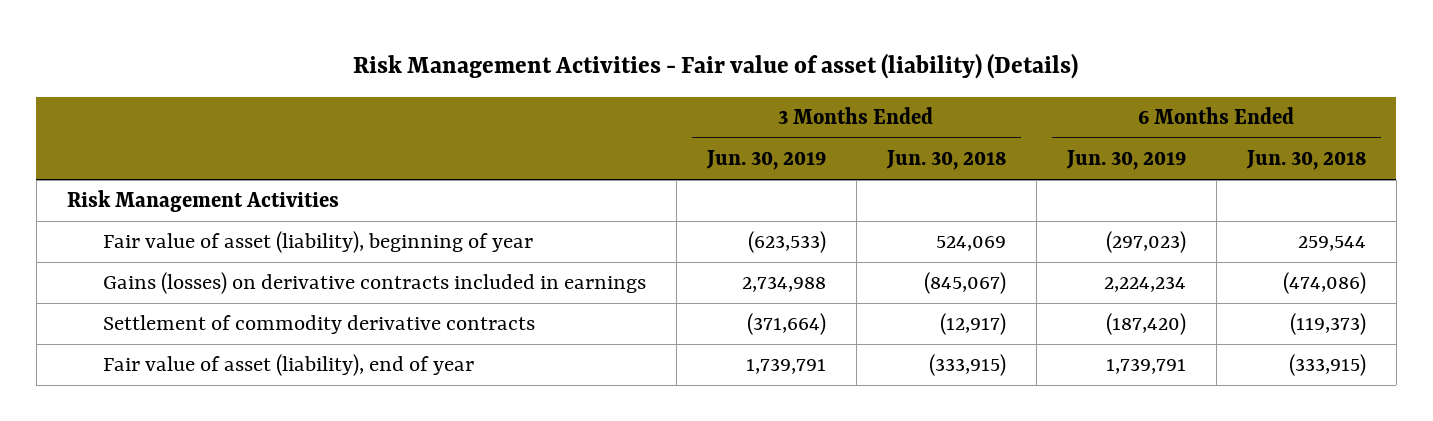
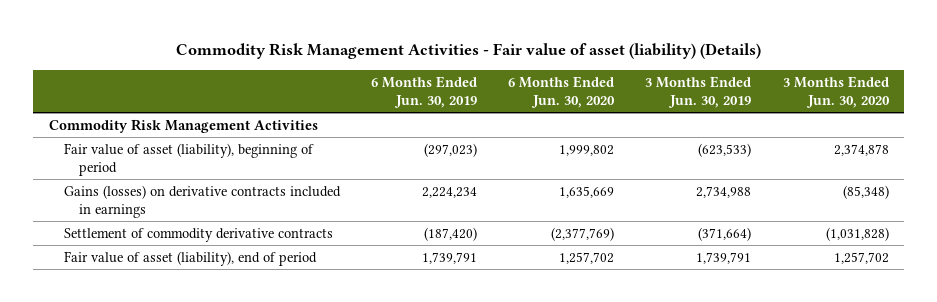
- Risk Management Activities - Fair value of asset (liability) (Details)
+ Commodity Risk Management Activities - Fair value of asset (liability) (Details)
- | 3 Months Ended Jun. 30, 2019 | 3 Months Ended Jun. 30, 2018 | 6 Months Ended Jun. 30, 2019 | 6 Months Ended Jun. 30, 2018
+ | 6 Months Ended Jun. 30, 2019 | 6 Months Ended Jun. 30, 2020 | 3 Months Ended Jun. 30, 2019 | 3 Months Ended Jun. 30, 2020
- Risk Management Activities
- Fair value of asset (liability), beginning of year | (623,533) | 524,069 | (297,023) | 259,544
+ Commodity Risk Management Activities
+ Fair value of asset (liability), beginning of period | (297,023) | 1,999,802 | (623,533) | 2,374,878
- Fair value of asset (liability), end of year | 1,739,791 | (333,915) | 1,739,791 | (333,915)
+ Fair value of asset (liability), end of period | 1,739,791 | 1,257,702 | 1,739,791 | 1,257,702

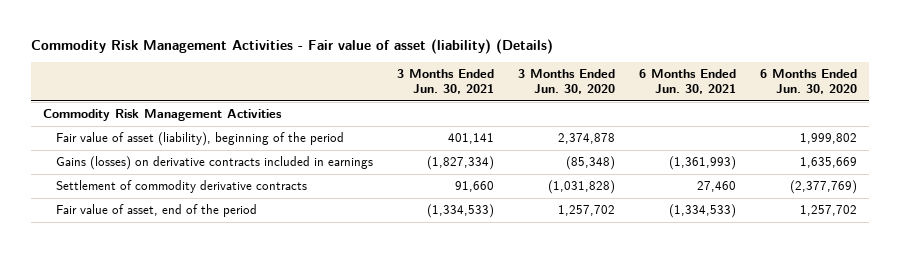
- | 6 Months Ended Jun. 30, 2019 | 6 Months Ended Jun. 30, 2020 | 3 Months Ended Jun. 30, 2019 | 3 Months Ended Jun. 30, 2020
+ | 3 Months Ended Jun. 30, 2021 | 3 Months Ended Jun. 30, 2020 | 6 Months Ended Jun. 30, 2021 | 6 Months Ended Jun. 30, 2020
- Fair value of asset (liability), beginning of period | (297,023) | 1,999,802 | (623,533) | 2,374,878
+ Fair value of asset (liability), beginning of the period | 401,141 | 2,374,878 | | 1,999,802
- Fair value of asset (liability), end of period | 1,739,791 | 1,257,702 | 1,739,791 | 1,257,702
+ Fair value of asset, end of the period | (1,334,533) | 1,257,702 | (1,334,533) | 1,257,702

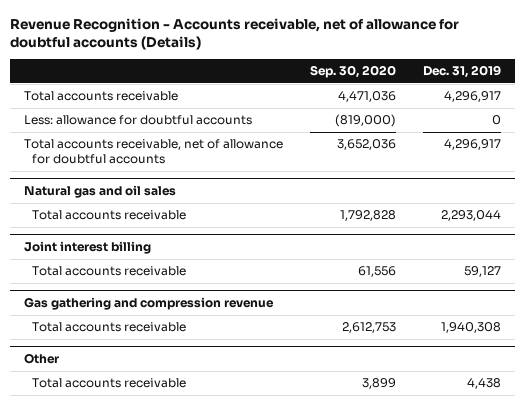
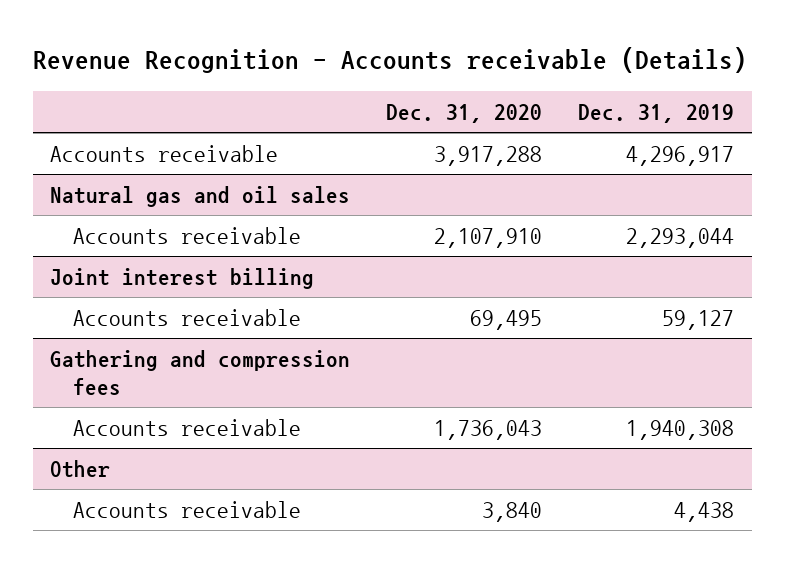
- Revenue Recognition - Accounts receivable, net of allowance for doubtful accounts (Details)
+ Revenue Recognition - Accounts receivable (Details)
- | Sep. 30, 2020 | Dec. 31, 2019
+ | Dec. 31, 2020 | Dec. 31, 2019
- Total accounts receivable | 4,471,036 | 4,296,917
- Less: allowance for doubtful accounts | (819,000) | 0
- Total accounts receivable, net of allowance for doubtful accounts | 3,652,036 | 4,296,917
+ Accounts receivable | 3,917,288 | 4,296,917
@ Natural gas and oil sales
- Total accounts receivable | 1,792,828 | 2,293,044
+ Accounts receivable | 2,107,910 | 2,293,044
@ Joint interest billing
- Total accounts receivable | 61,556 | 59,127
- Gas gathering and compression revenue
- Total accounts receivable | 2,612,753 | 1,940,308
@ Joint interest billing
+ Accounts receivable | 69,495 | 59,127
+ Gathering and compression fees
+ Accounts receivable | 1,736,043 | 1,940,308
@ Other
- Total accounts receivable | 3,899 | 4,438
+ Accounts receivable | 3,840 | 4,438

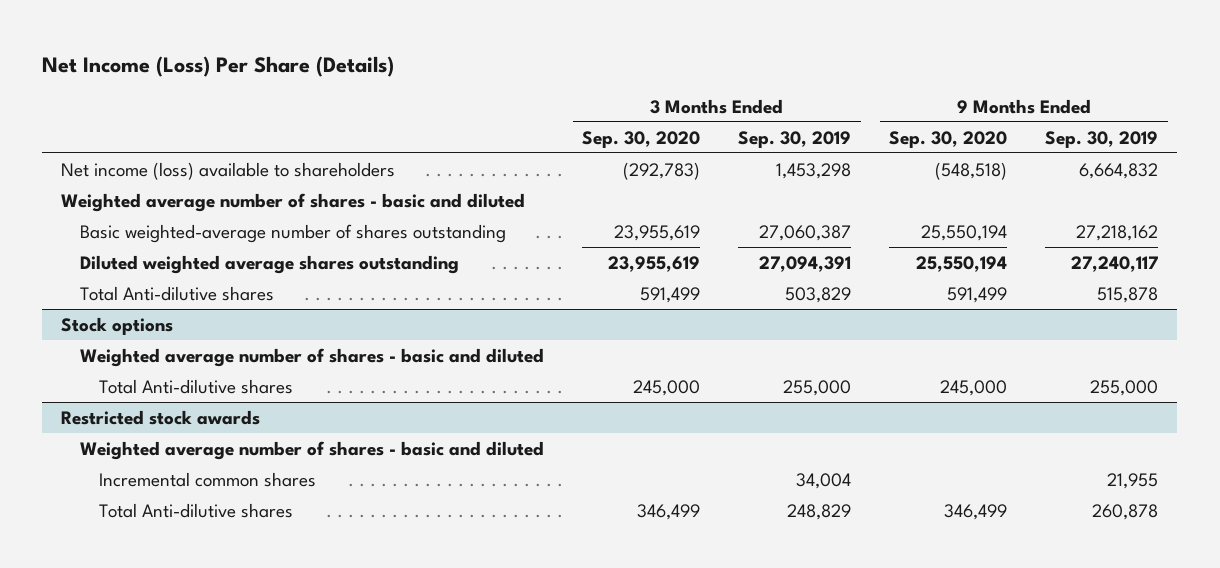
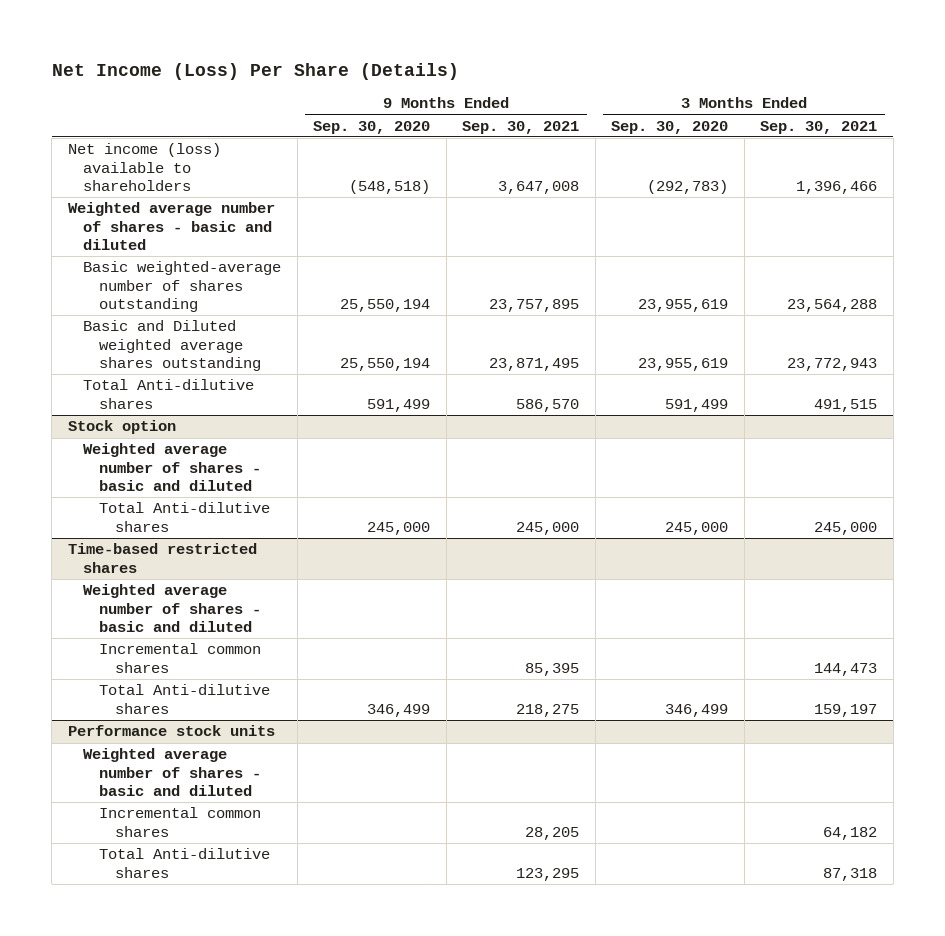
- | 3 Months Ended Sep. 30, 2020 | 3 Months Ended Sep. 30, 2019 | 9 Months Ended Sep. 30, 2020 | 9 Months Ended Sep. 30, 2019
+ | 9 Months Ended Sep. 30, 2020 | 9 Months Ended Sep. 30, 2021 | 3 Months Ended Sep. 30, 2020 | 3 Months Ended Sep. 30, 2021
- Diluted weighted average shares outstanding | 23,955,619 | 27,094,391 | 25,550,194 | 27,240,117
+ Basic and Diluted weighted average shares outstanding | 25,550,194 | 23,871,495 | 23,955,619 | 23,772,943
- Stock options
+ Stock option
- Restricted stock awards
+ Time-based restricted shares
+ Performance stock units
+ Weighted average number of shares - basic and diluted
+ Incremental common shares | | 28,205 | | 64,182
+ Total Anti-dilutive shares | | 123,295 | | 87,318

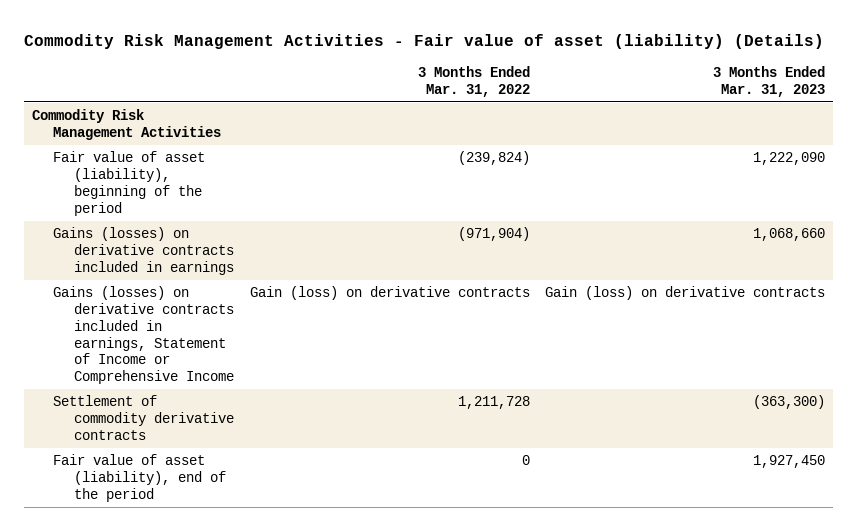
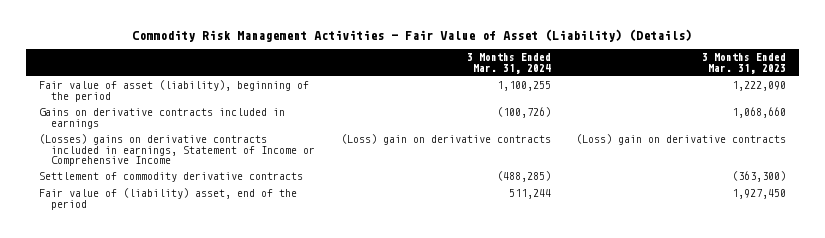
- Commodity Risk Management Activities - Fair value of asset (liability) (Details)
+ Commodity Risk Management Activities - Fair Value of Asset (Liability) (Details)
- | 3 Months Ended Mar. 31, 2022 | 3 Months Ended Mar. 31, 2023
+ | 3 Months Ended Mar. 31, 2024 | 3 Months Ended Mar. 31, 2023
- Commodity Risk Management Activities
- Gains (losses) on derivative contracts included in earnings | (971,904) | 1,068,660
- Gains (losses) on derivative contracts included in earnings, Statement of Income or Comprehensive Income | Gain (loss) on derivative contracts | Gain (loss) on derivative contracts
+ Gains on derivative contracts included in earnings | (100,726) | 1,068,660
+ (Losses) gains on derivative contracts included in earnings, Statement of Income or Comprehensive Income | (Loss) gain on derivative contracts | (Loss) gain on derivative contracts
- Fair value of asset (liability), end of the period | 0 | 1,927,450
+ Fair value of (liability) asset, end of the period | 511,244 | 1,927,450

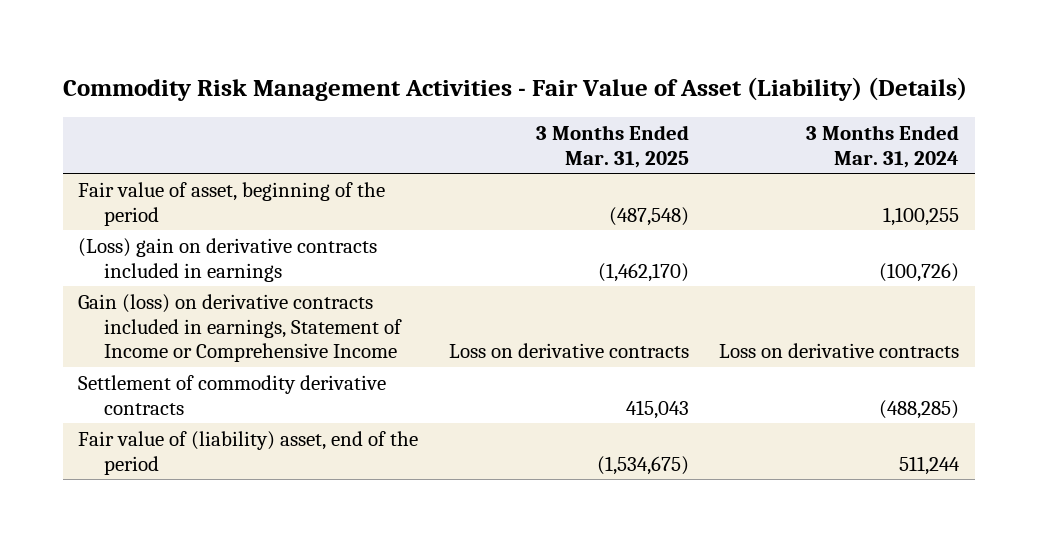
- | 3 Months Ended Mar. 31, 2024 | 3 Months Ended Mar. 31, 2023
+ | 3 Months Ended Mar. 31, 2025 | 3 Months Ended Mar. 31, 2024
- Fair value of asset (liability), beginning of the period | 1,100,255 | 1,222,090
- Gains on derivative contracts included in earnings | (100,726) | 1,068,660
- (Losses) gains on derivative contracts included in earnings, Statement of Income or Comprehensive Income | (Loss) gain on derivative contracts | (Loss) gain on derivative contracts
+ Fair value of asset, beginning of the period | (487,548) | 1,100,255
+ (Loss) gain on derivative contracts included in earnings | (1,462,170) | (100,726)
+ Gain (loss) on derivative contracts included in earnings, Statement of Income or Comprehensive Income | Loss on derivative contracts | Loss on derivative contracts

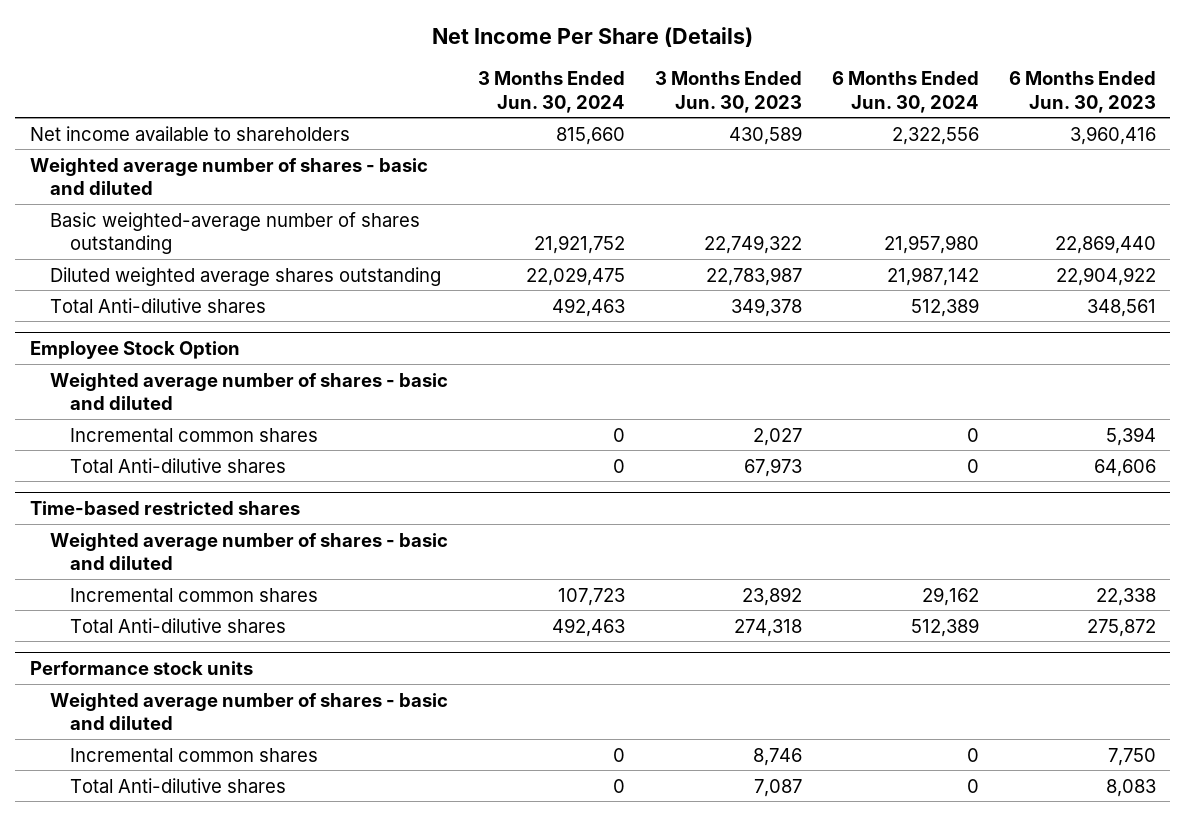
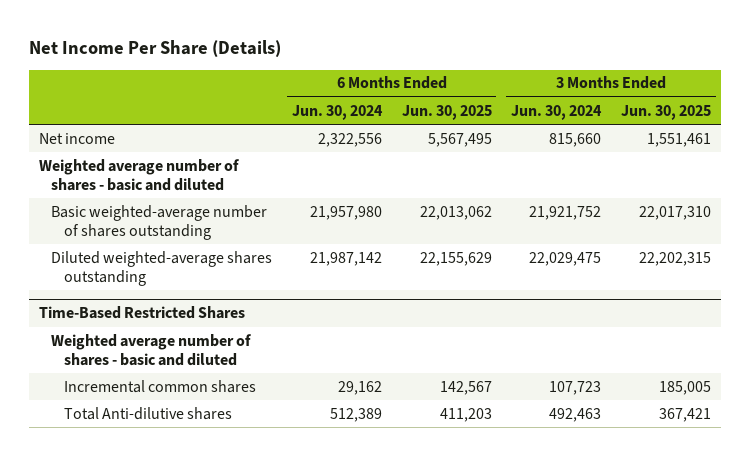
- | 3 Months Ended Jun. 30, 2024 | 3 Months Ended Jun. 30, 2023 | 6 Months Ended Jun. 30, 2024 | 6 Months Ended Jun. 30, 2023
+ | 6 Months Ended Jun. 30, 2024 | 6 Months Ended Jun. 30, 2025 | 3 Months Ended Jun. 30, 2024 | 3 Months Ended Jun. 30, 2025
- Net income available to shareholders | 815,660 | 430,589 | 2,322,556 | 3,960,416
+ Net income | 2,322,556 | 5,567,495 | 815,660 | 1,551,461
- Diluted weighted average shares outstanding | 22,029,475 | 22,783,987 | 21,987,142 | 22,904,922
- Total Anti-dilutive shares | 492,463 | 349,378 | 512,389 | 348,561
- Employee Stock Option
- Weighted average number of shares - basic and diluted
- Incremental common shares | 0 | 2,027 | 0 | 5,394
- Total Anti-dilutive shares | 0 | 67,973 | 0 | 64,606
- Time-based restricted shares
+ Diluted weighted-average shares outstanding | 21,987,142 | 22,155,629 | 22,029,475 | 22,202,315
+ Time-Based Restricted Shares
- Performance stock units
- Weighted average number of shares - basic and diluted
- Incremental common shares | 0 | 8,746 | 0 | 7,750
- Total Anti-dilutive shares | 0 | 7,087 | 0 | 8,083

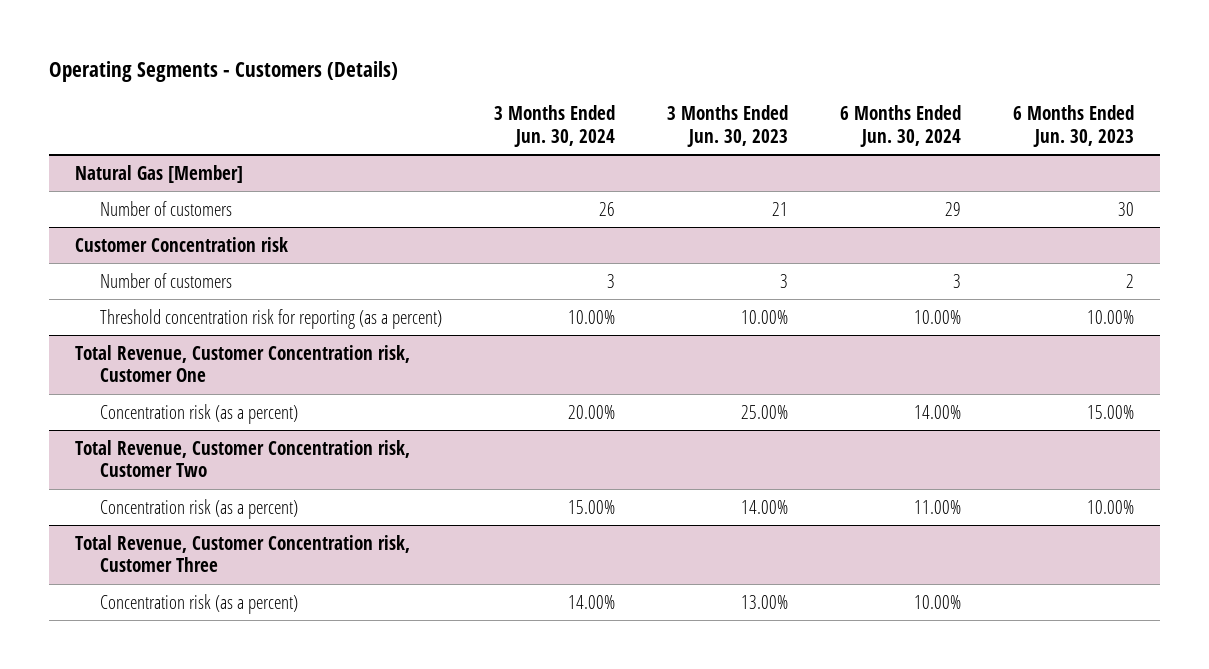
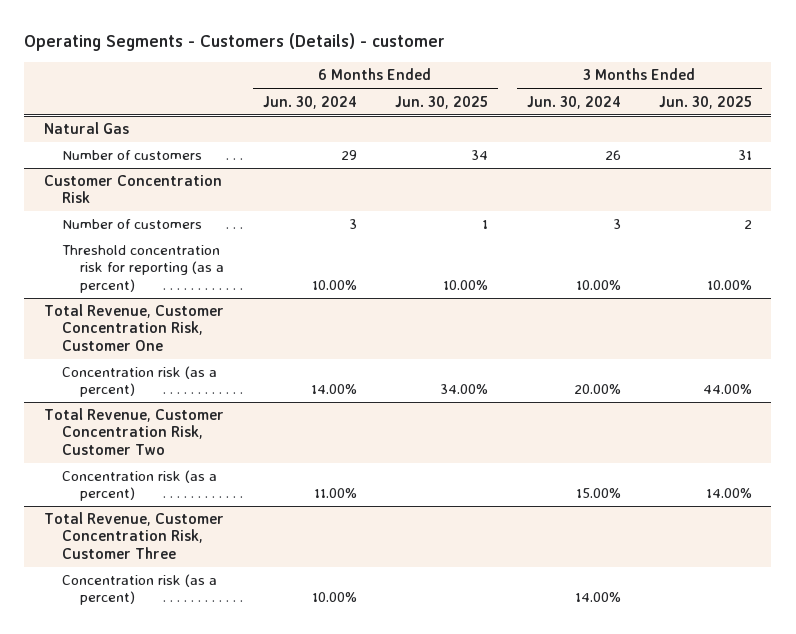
- Operating Segments - Customers (Details)
+ Operating Segments - Customers (Details) - customer
- | 3 Months Ended Jun. 30, 2024 | 3 Months Ended Jun. 30, 2023 | 6 Months Ended Jun. 30, 2024 | 6 Months Ended Jun. 30, 2023
+ | 6 Months Ended Jun. 30, 2024 | 6 Months Ended Jun. 30, 2025 | 3 Months Ended Jun. 30, 2024 | 3 Months Ended Jun. 30, 2025
- Natural Gas [Member]
+ Natural Gas
- Customer Concentration risk
+ Customer Concentration Risk
- Total Revenue, Customer Concentration risk, Customer One
+ Total Revenue, Customer Concentration Risk, Customer One
- Total Revenue, Customer Concentration risk, Customer Two
+ Total Revenue, Customer Concentration Risk, Customer Two
- Total Revenue, Customer Concentration risk, Customer Three
+ Total Revenue, Customer Concentration Risk, Customer Three

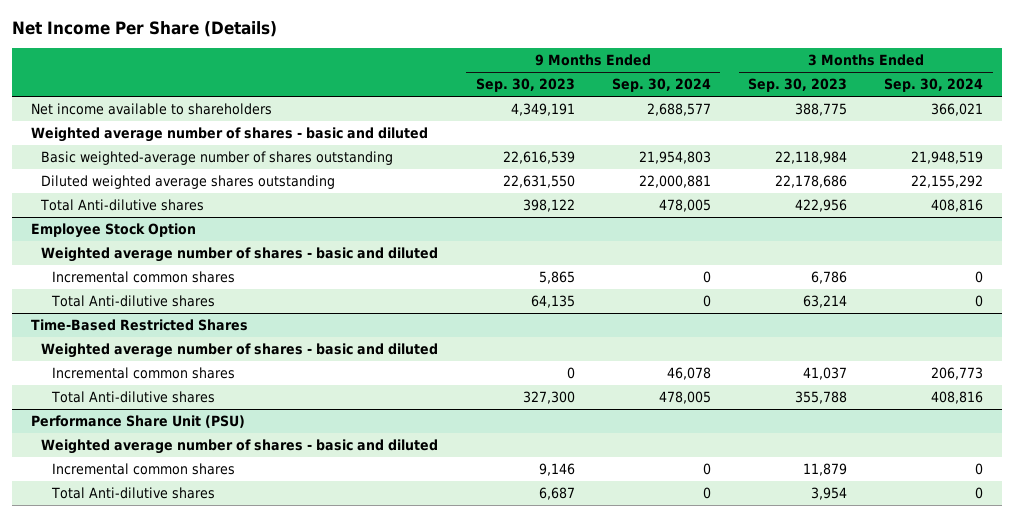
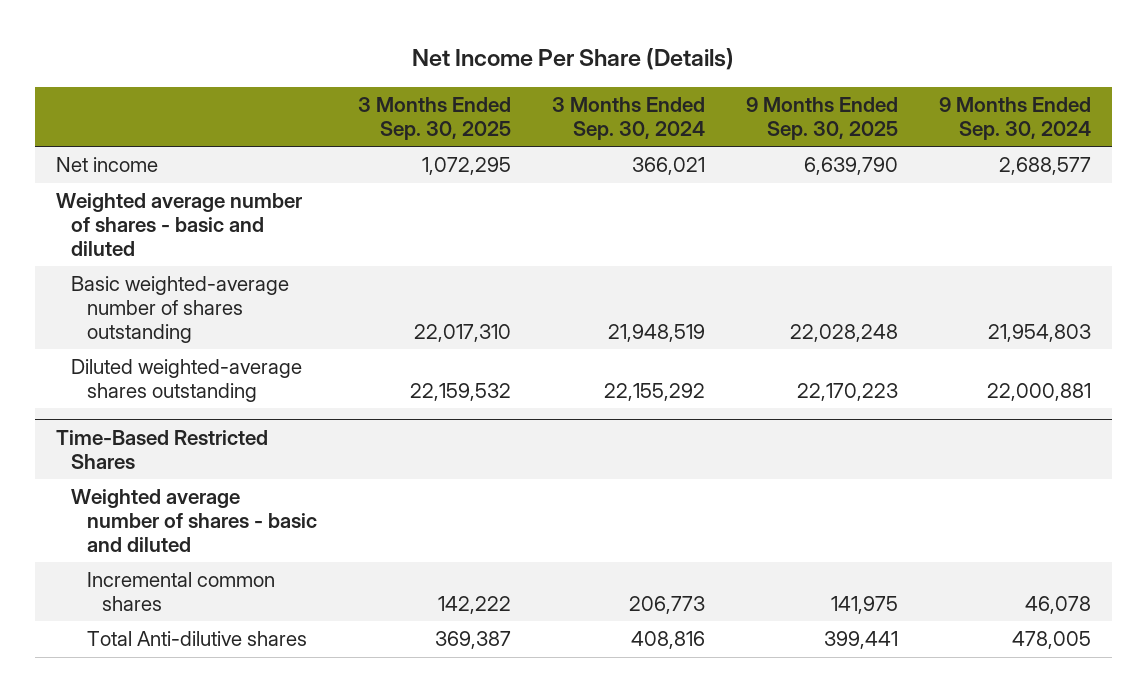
- | 9 Months Ended Sep. 30, 2023 | 9 Months Ended Sep. 30, 2024 | 3 Months Ended Sep. 30, 2023 | 3 Months Ended Sep. 30, 2024
+ | 3 Months Ended Sep. 30, 2025 | 3 Months Ended Sep. 30, 2024 | 9 Months Ended Sep. 30, 2025 | 9 Months Ended Sep. 30, 2024
- Net income available to shareholders | 4,349,191 | 2,688,577 | 388,775 | 366,021
+ Net income | 1,072,295 | 366,021 | 6,639,790 | 2,688,577
- Diluted weighted average shares outstanding | 22,631,550 | 22,000,881 | 22,178,686 | 22,155,292
- Total Anti-dilutive shares | 398,122 | 478,005 | 422,956 | 408,816
- Employee Stock Option
- Weighted average number of shares - basic and diluted
- Incremental common shares | 5,865 | 0 | 6,786 | 0
- Total Anti-dilutive shares | 64,135 | 0 | 63,214 | 0
+ Diluted weighted-average shares outstanding | 22,159,532 | 22,155,292 | 22,170,223 | 22,000,881
- Performance Share Unit (PSU)
- Weighted average number of shares - basic and diluted
- Incremental common shares | 9,146 | 0 | 11,879 | 0
- Total Anti-dilutive shares | 6,687 | 0 | 3,954 | 0

